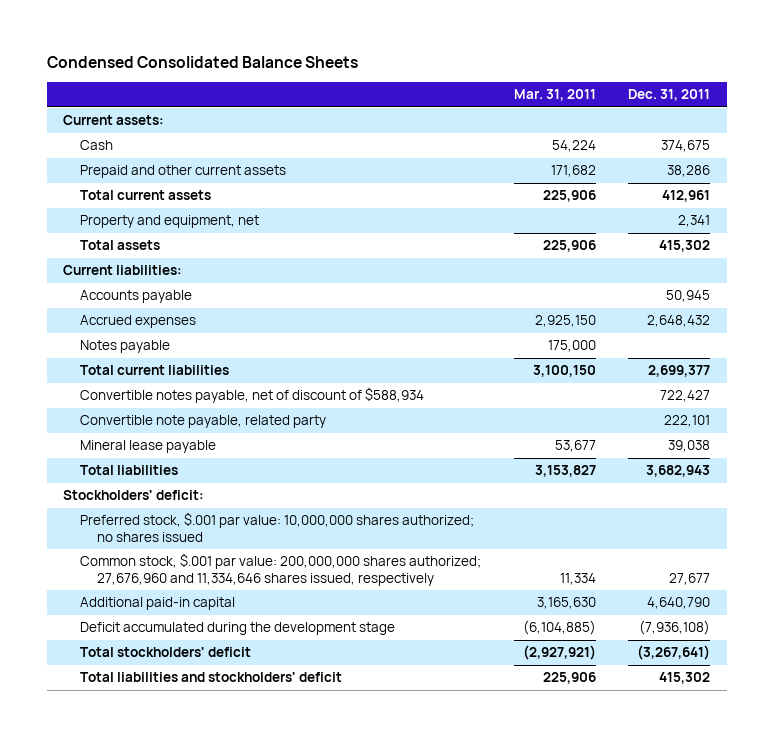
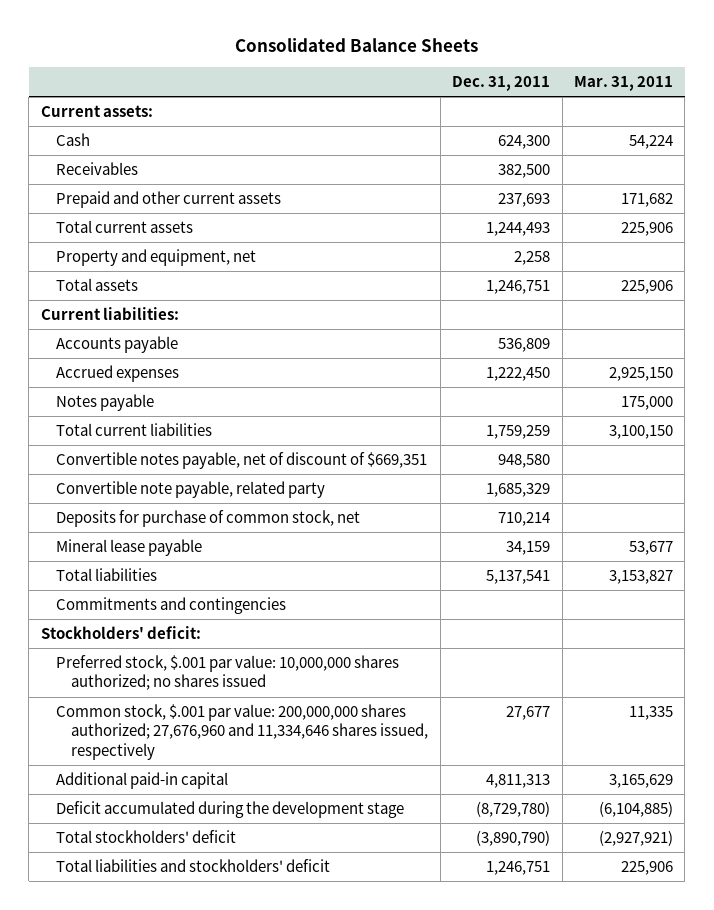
- Condensed Consolidated Balance Sheets
+ Consolidated Balance Sheets
- | Mar. 31, 2011 | Dec. 31, 2011
+ | Dec. 31, 2011 | Mar. 31, 2011
- Cash | 54,224 | 374,675
- Prepaid and other current assets | 171,682 | 38,286
- Total current assets | 225,906 | 412,961
- Property and equipment, net | | 2,341
- Total assets | 225,906 | 415,302
+ Cash | 624,300 | 54,224
+ Receivables | 382,500 |
+ Prepaid and other current assets | 237,693 | 171,682
+ Total current assets | 1,244,493 | 225,906
+ Property and equipment, net | 2,258 |
+ Total assets | 1,246,751 | 225,906
- Accounts payable | | 50,945
- Accrued expenses | 2,925,150 | 2,648,432
+ Accounts payable | 536,809 |
+ Accrued expenses | 1,222,450 | 2,925,150
- Total current liabilities | 3,100,150 | 2,699,377
- Convertible notes payable, net of discount of $588,934 | | 722,427
- Convertible note payable, related party | | 222,101
- Mineral lease payable | 53,677 | 39,038
- Total liabilities | 3,153,827 | 3,682,943
+ Total current liabilities | 1,759,259 | 3,100,150
+ Convertible notes payable, net of discount of $669,351 | 948,580 |
+ Convertible note payable, related party | 1,685,329 |
+ Deposits for purchase of common stock, net | 710,214 |
+ Mineral lease payable | 34,159 | 53,677
+ Total liabilities | 5,137,541 | 3,153,827
+ Commitments and contingencies
- Common stock, $.001 par value: 200,000,000 shares authorized; 27,676,960 and 11,334,646 shares issued, respectively | 11,334 | 27,677
- Additional paid-in capital | 3,165,630 | 4,640,790
- Deficit accumulated during the development stage | (6,104,885) | (7,936,108)
- Total stockholders' deficit | (2,927,921) | (3,267,641)
- Total liabilities and stockholders' deficit | 225,906 | 415,302
+ Common stock, $.001 par value: 200,000,000 shares authorized; 27,676,960 and 11,334,646 shares issued, respectively | 27,677 | 11,335
+ Additional paid-in capital | 4,811,313 | 3,165,629
+ Deficit accumulated during the development stage | (8,729,780) | (6,104,885)
+ Total stockholders' deficit | (3,890,790) | (2,927,921)
+ Total liabilities and stockholders' deficit | 1,246,751 | 225,906

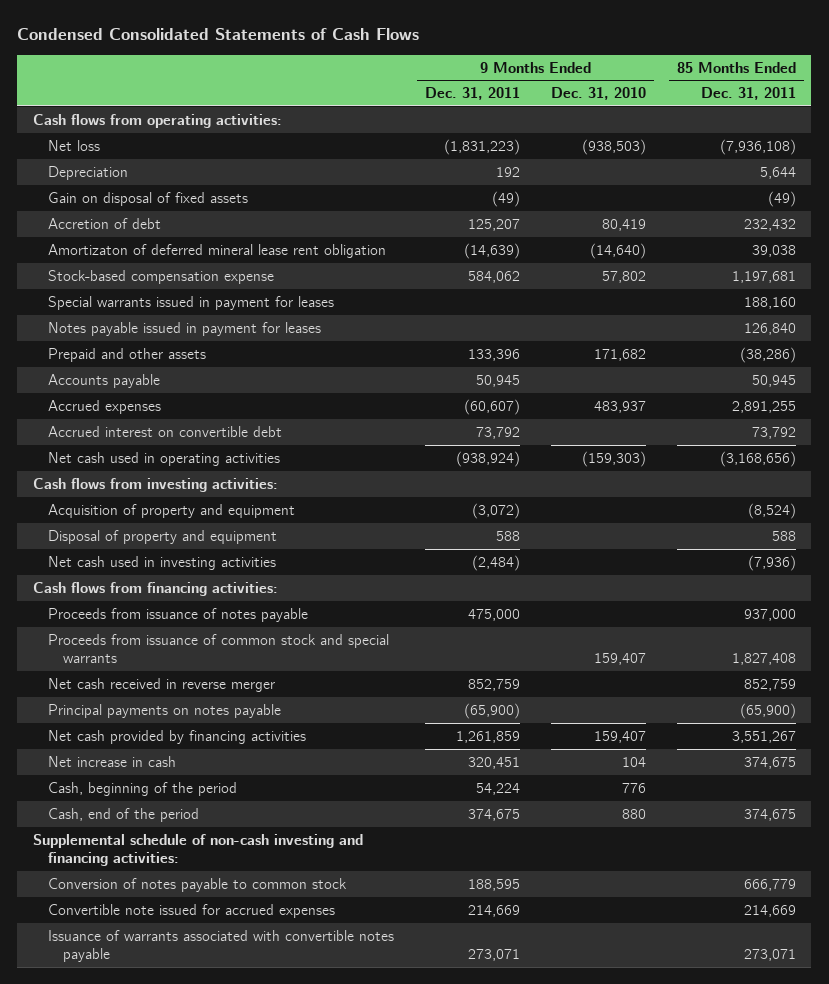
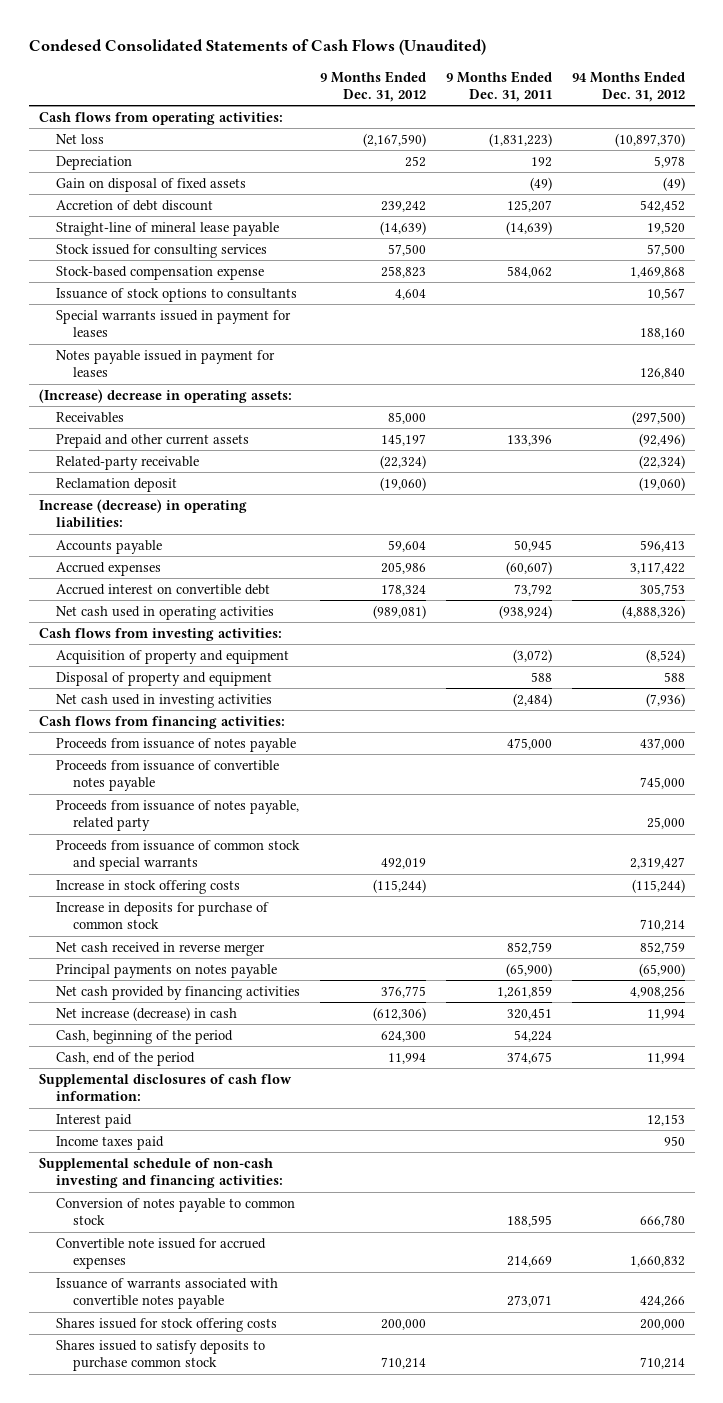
- Condensed Consolidated Statements of Cash Flows
+ Condesed Consolidated Statements of Cash Flows (Unaudited)
- | 9 Months Ended Dec. 31, 2011 | 9 Months Ended Dec. 31, 2010 | 85 Months Ended Dec. 31, 2011
+ | 9 Months Ended Dec. 31, 2012 | 9 Months Ended Dec. 31, 2011 | 94 Months Ended Dec. 31, 2012
- Accretion of debt | 125,207 | 80,419 | 232,432
- Amortizaton of deferred mineral lease rent obligation | (14,639) | (14,640) | 39,038
+ Accretion of debt discount | 239,242 | 125,207 | 542,452
+ Straight-line of mineral lease payable | (14,639) | (14,639) | 19,520
+ Stock issued for consulting services | 57,500 | | 57,500
+ Issuance of stock options to consultants | 4,604 | | 10,567
- Prepaid and other assets | 133,396 | 171,682 | (38,286)
+ (Increase) decrease in operating assets:
+ Receivables | 85,000 | | (297,500)
+ Prepaid and other current assets | 145,197 | 133,396 | (92,496)
+ Related-party receivable | (22,324) | | (22,324)
+ Reclamation deposit | (19,060) | | (19,060)
+ Increase (decrease) in operating liabilities:
+ Proceeds from issuance of convertible notes payable | | | 745,000
+ Proceeds from issuance of notes payable, related party | | | 25,000
+ Increase in stock offering costs | (115,244) | | (115,244)
+ Increase in deposits for purchase of common stock | | | 710,214
- Net increase in cash | 320,451 | 104 | 374,675
+ Net increase (decrease) in cash | (612,306) | 320,451 | 11,994
+ Supplemental disclosures of cash flow information:
+ Interest paid | | | 12,153
+ Income taxes paid | | | 950
+ Shares issued for stock offering costs | 200,000 | | 200,000
+ Shares issued to satisfy deposits to purchase common stock | 710,214 | | 710,214

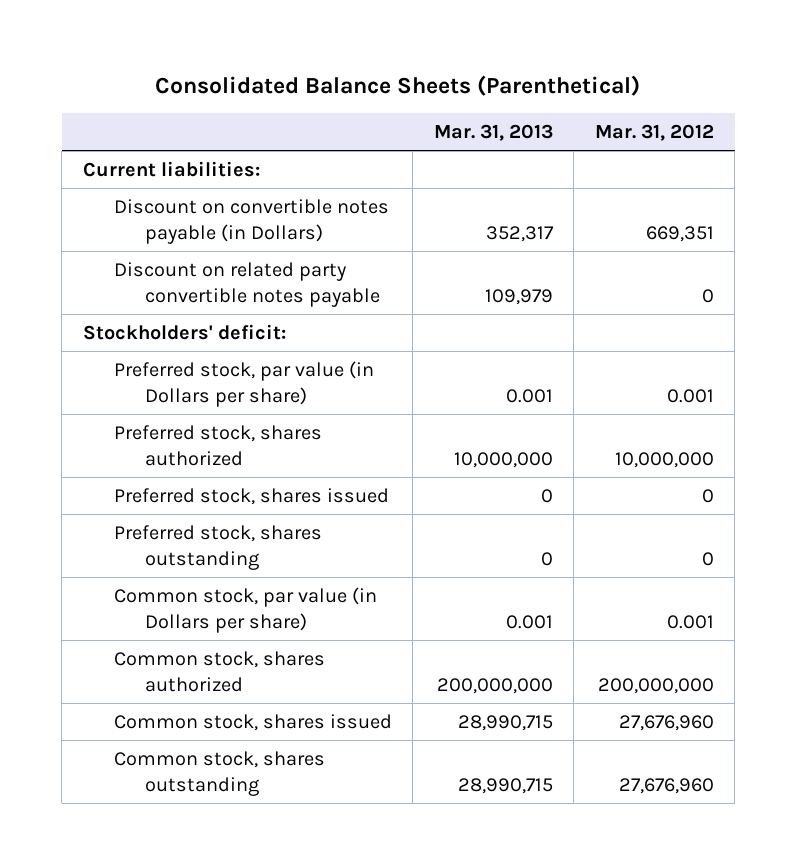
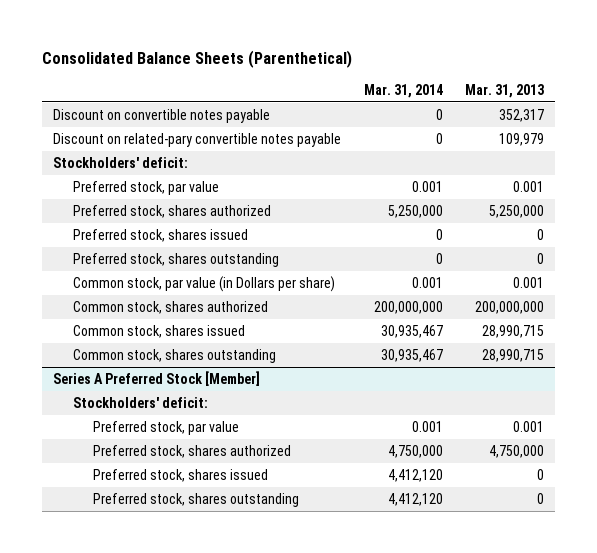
- | Mar. 31, 2013 | Mar. 31, 2012
+ | Mar. 31, 2014 | Mar. 31, 2013
- Current liabilities:
- Discount on convertible notes payable (in Dollars) | 352,317 | 669,351
- Discount on related party convertible notes payable | 109,979 | 0
+ Discount on convertible notes payable | 0 | 352,317
+ Discount on related-pary convertible notes payable | 0 | 109,979
- Preferred stock, par value (in Dollars per share) | 0.001 | 0.001
- Preferred stock, shares authorized | 10,000,000 | 10,000,000
+ Preferred stock, par value | 0.001 | 0.001
+ Preferred stock, shares authorized | 5,250,000 | 5,250,000
+ Series A Preferred Stock [Member]
+ Stockholders' deficit:
+ Preferred stock, par value | 0.001 | 0.001
+ Preferred stock, shares authorized | 4,750,000 | 4,750,000
+ Preferred stock, shares issued | 4,412,120 | 0
+ Preferred stock, shares outstanding | 4,412,120 | 0

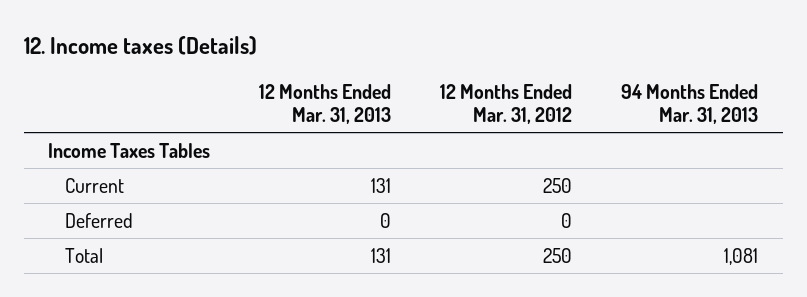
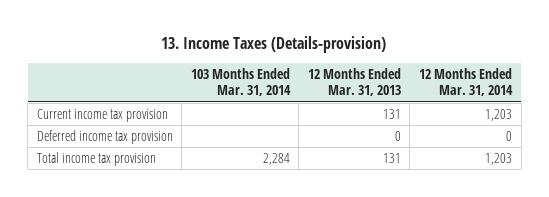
- 12. Income taxes (Details)
+ 13. Income Taxes (Details-provision)
- | 12 Months Ended Mar. 31, 2013 | 12 Months Ended Mar. 31, 2012 | 94 Months Ended Mar. 31, 2013
+ | 103 Months Ended Mar. 31, 2014 | 12 Months Ended Mar. 31, 2013 | 12 Months Ended Mar. 31, 2014
- Income Taxes Tables
- Current | 131 | 250 |
- Deferred | 0 | 0 |
- Total | 131 | 250 | 1,081
+ Current income tax provision | | 131 | 1,203
+ Deferred income tax provision | | 0 | 0
+ Total income tax provision | 2,284 | 131 | 1,203

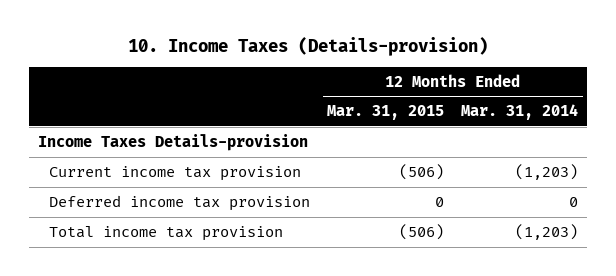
- 13. Income Taxes (Details-provision)
+ 10. Income Taxes (Details-provision)
- | 103 Months Ended Mar. 31, 2014 | 12 Months Ended Mar. 31, 2013 | 12 Months Ended Mar. 31, 2014
+ | 12 Months Ended Mar. 31, 2015 | 12 Months Ended Mar. 31, 2014
- Current income tax provision | | 131 | 1,203
+ Income Taxes Details-provision
+ Current income tax provision | (506) | (1,203)
- Total income tax provision | 2,284 | 131 | 1,203
+ Total income tax provision | (506) | (1,203)

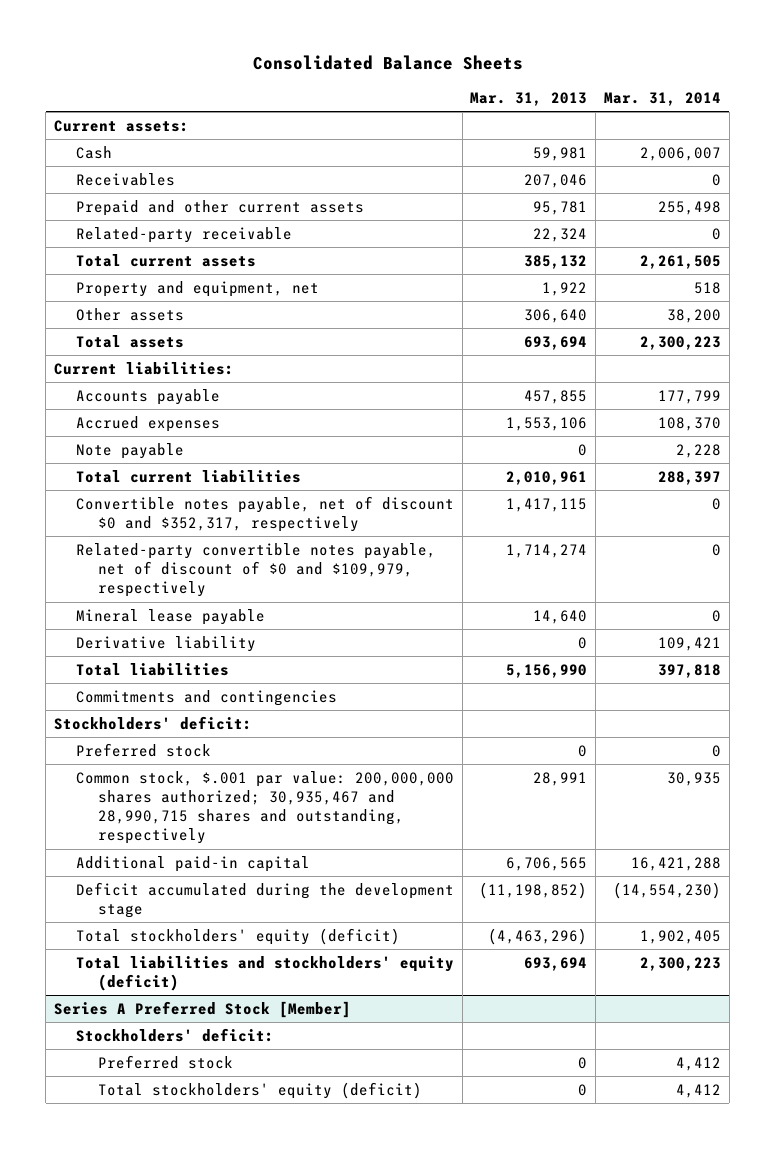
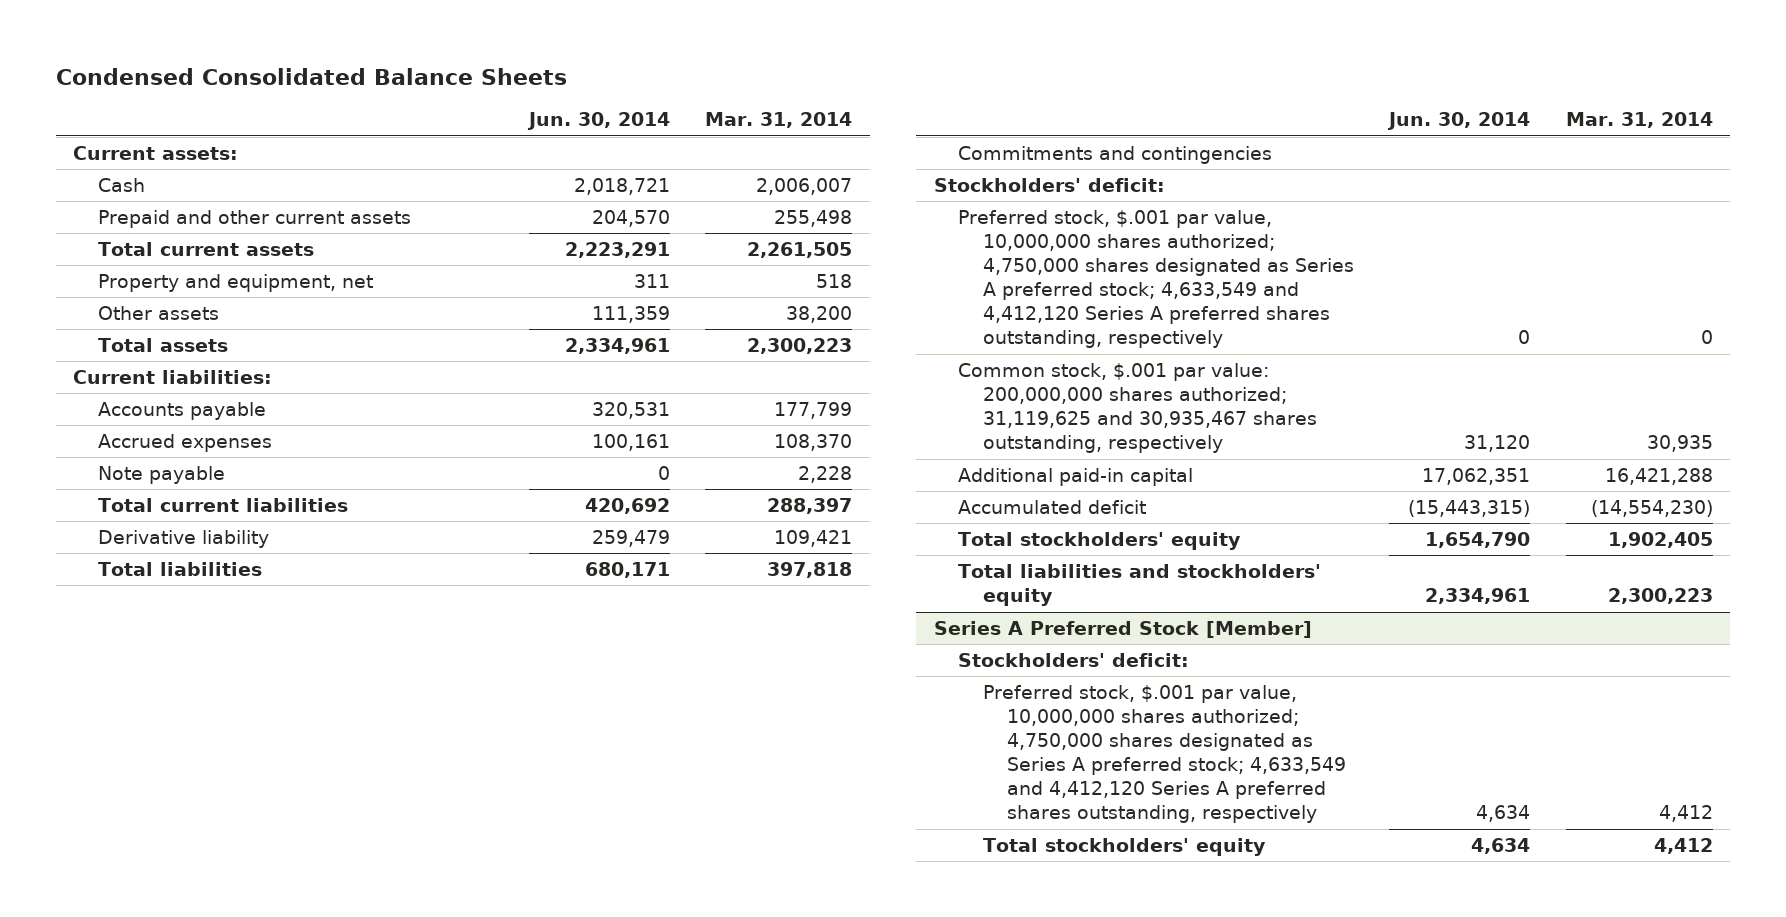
- Consolidated Balance Sheets
+ Condensed Consolidated Balance Sheets
- | Mar. 31, 2013 | Mar. 31, 2014
+ | Jun. 30, 2014 | Mar. 31, 2014
- Receivables | 207,046 | 0
- Related-party receivable | 22,324 | 0
- Convertible notes payable, net of discount $0 and $352,317, respectively | 1,417,115 | 0
- Related-party convertible notes payable, net of discount of $0 and $109,979, respectively | 1,714,274 | 0
- Mineral lease payable | 14,640 | 0
- Preferred stock | 0 | 0
- Common stock, $.001 par value: 200,000,000 shares authorized; 30,935,467 and 28,990,715 shares and outstanding, respectively | 28,991 | 30,935
+ Preferred stock, $.001 par value, 10,000,000 shares authorized; 4,750,000 shares designated as Series A preferred stock; 4,633,549 and 4,412,120 Series A preferred shares outstanding, respectively | 0 | 0
+ Common stock, $.001 par value: 200,000,000 shares authorized; 31,119,625 and 30,935,467 shares outstanding, respectively | 31,120 | 30,935
- Deficit accumulated during the development stage | (11,198,852) | (14,554,230)
- Total stockholders' equity (deficit) | (4,463,296) | 1,902,405
- Total liabilities and stockholders' equity (deficit) | 693,694 | 2,300,223
+ Accumulated deficit | (15,443,315) | (14,554,230)
+ Total stockholders' equity | 1,654,790 | 1,902,405
+ Total liabilities and stockholders' equity | 2,334,961 | 2,300,223
@ Series A Preferred Stock [Member]
- Preferred stock | 0 | 4,412
- Total stockholders' equity (deficit) | 0 | 4,412
+ Preferred stock, $.001 par value, 10,000,000 shares authorized; 4,750,000 shares designated as Series A preferred stock; 4,633,549 and 4,412,120 Series A preferred shares outstanding, respectively | 4,634 | 4,412
+ Total stockholders' equity | 4,634 | 4,412

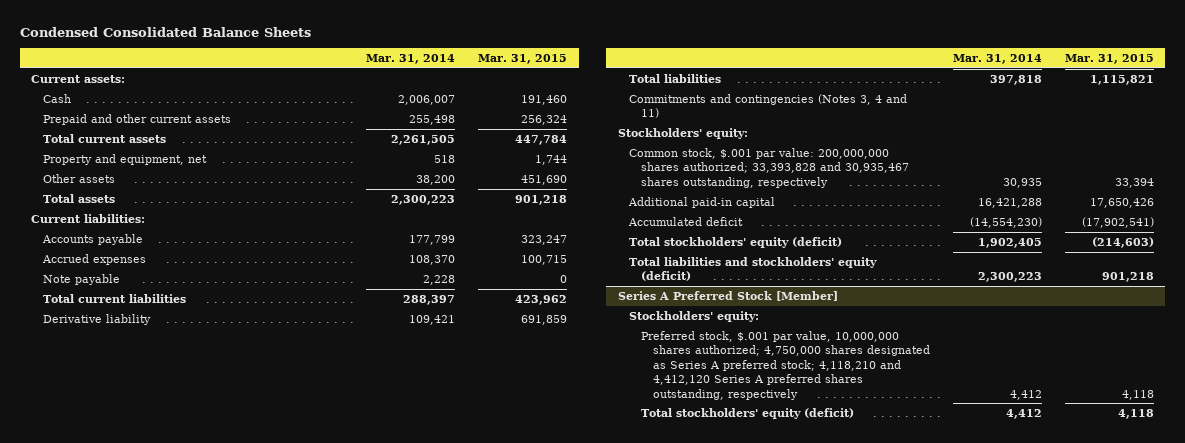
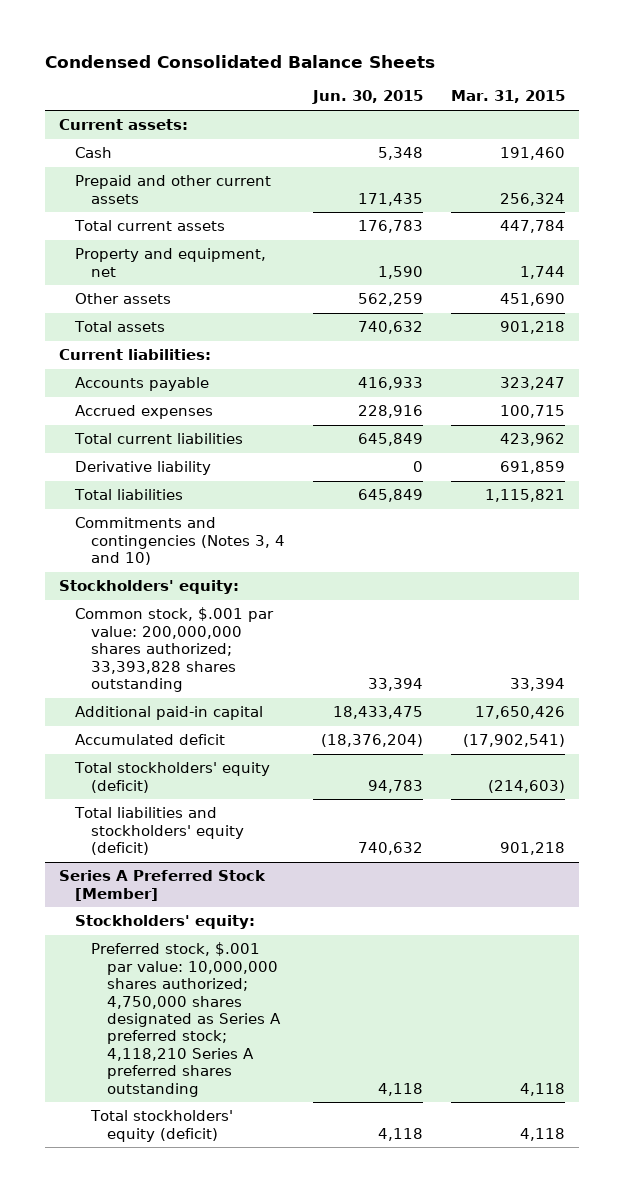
- | Mar. 31, 2014 | Mar. 31, 2015
+ | Jun. 30, 2015 | Mar. 31, 2015
- Note payable | 2,228 | 0
- Commitments and contingencies (Notes 3, 4 and 11)
+ Commitments and contingencies (Notes 3, 4 and 10)
- Common stock, $.001 par value: 200,000,000 shares authorized; 33,393,828 and 30,935,467 shares outstanding, respectively | 30,935 | 33,394
+ Common stock, $.001 par value: 200,000,000 shares authorized; 33,393,828 shares outstanding | 33,394 | 33,394
@ Series A Preferred Stock [Member]
- Preferred stock, $.001 par value, 10,000,000 shares authorized; 4,750,000 shares designated as Series A preferred stock; 4,118,210 and 4,412,120 Series A preferred shares outstanding, respectively | 4,412 | 4,118
+ Preferred stock, $.001 par value: 10,000,000 shares authorized; 4,750,000 shares designated as Series A preferred stock; 4,118,210 Series A preferred shares outstanding | 4,118 | 4,118

